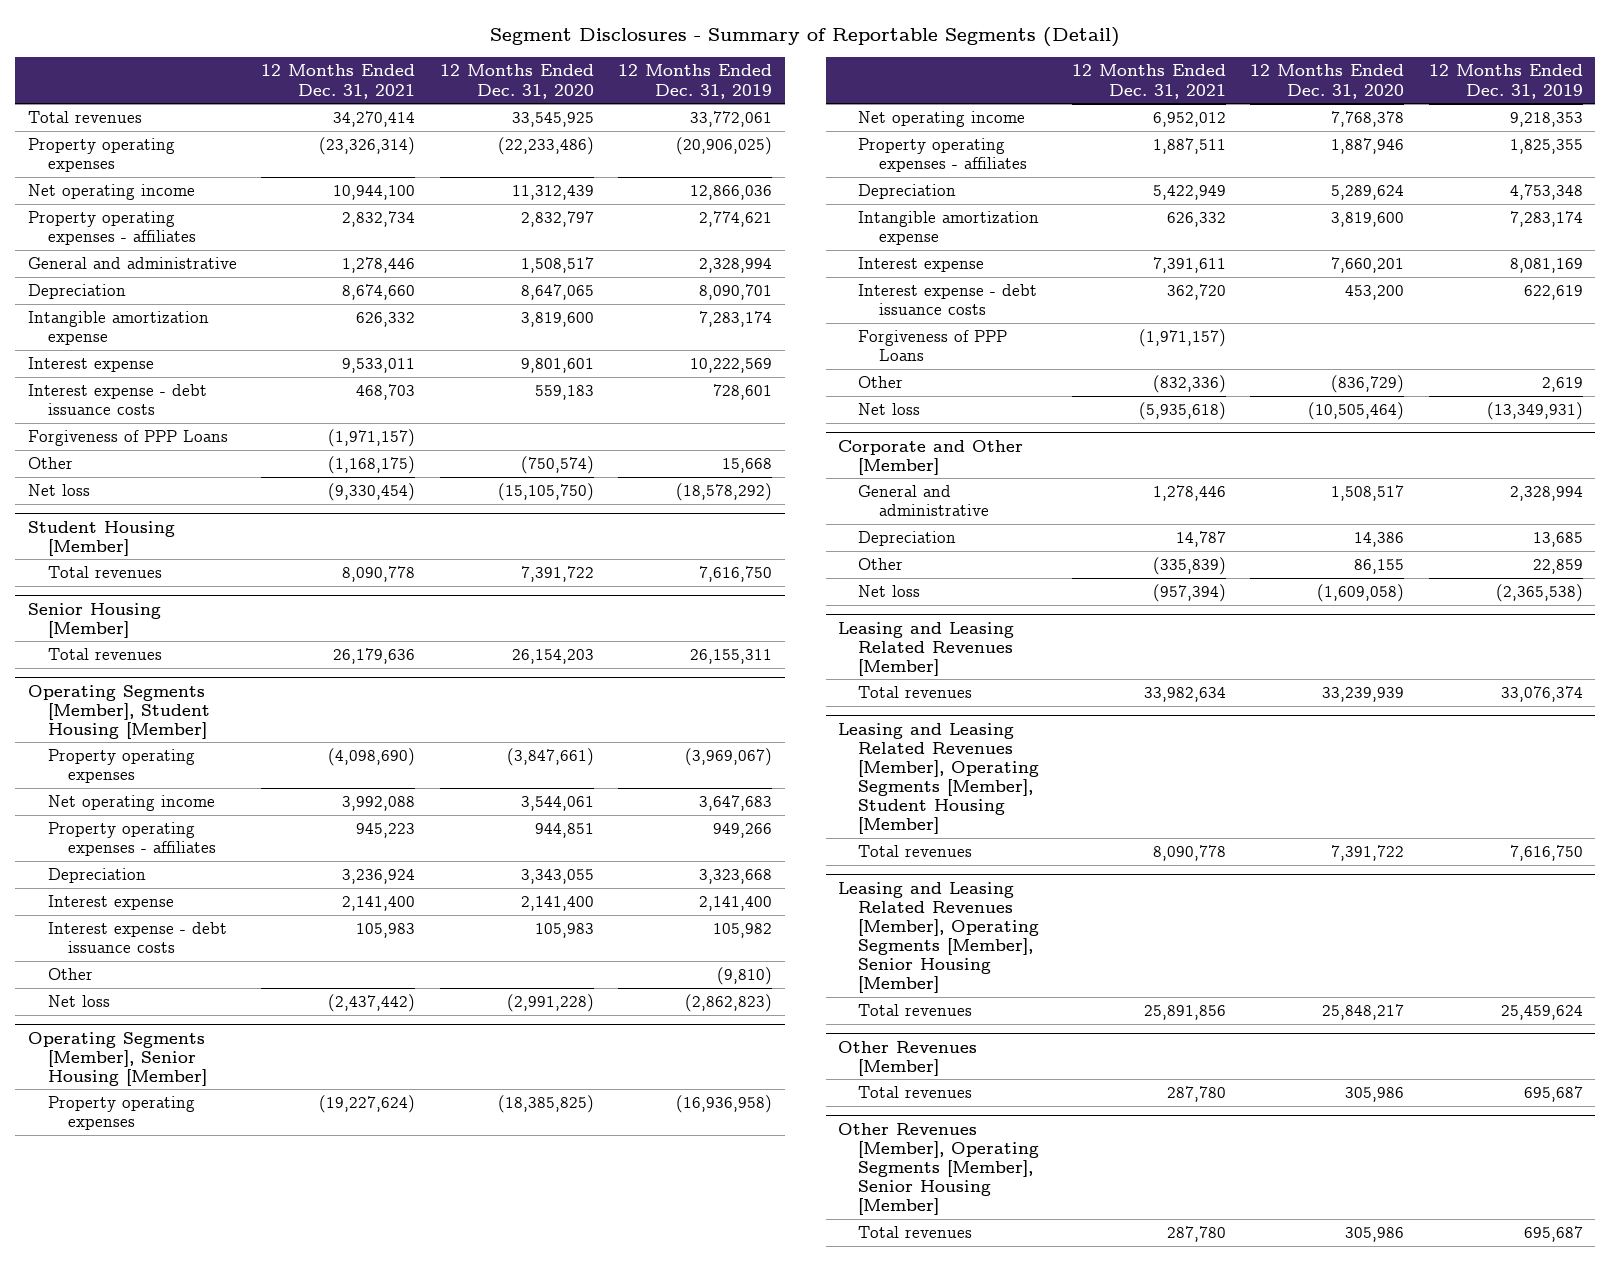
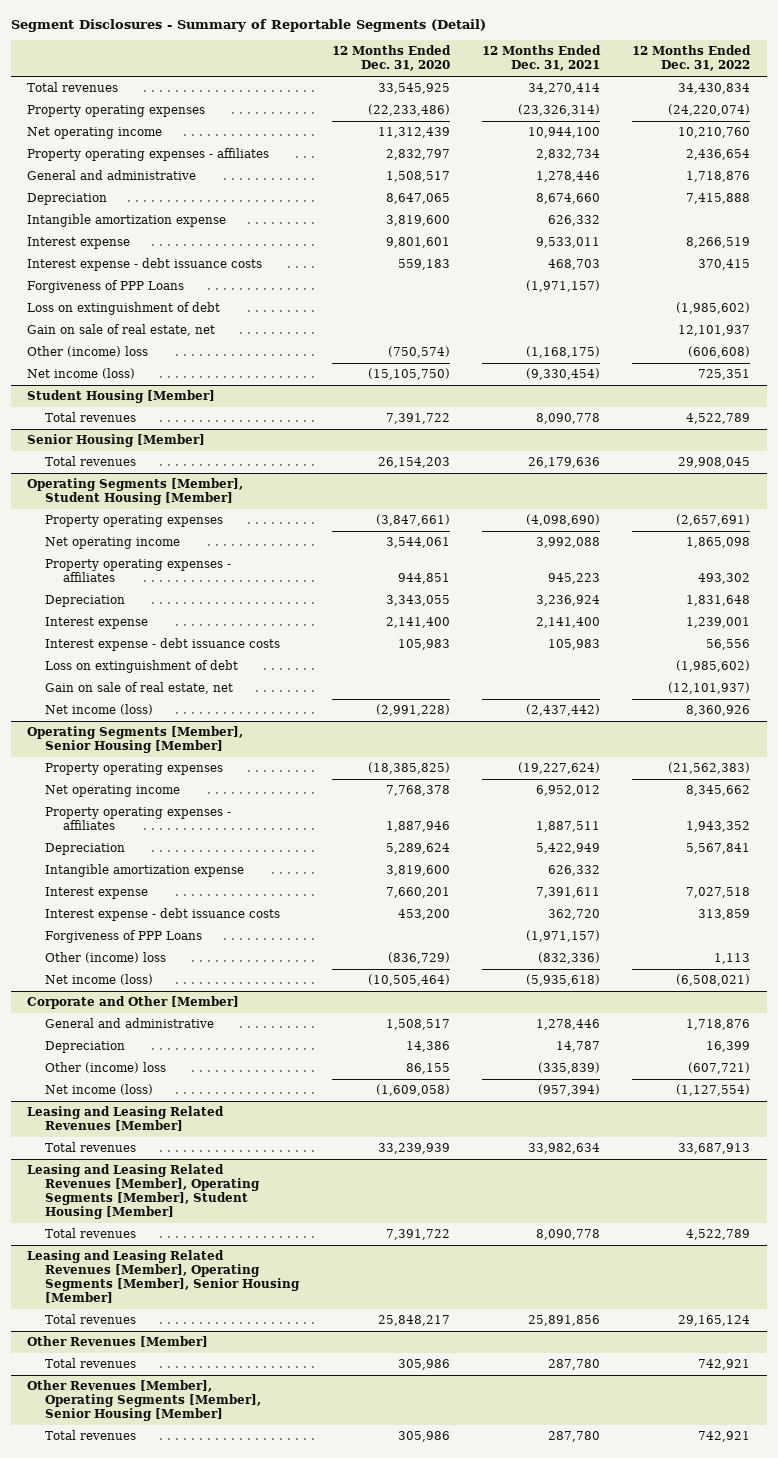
- | 12 Months Ended Dec. 31, 2021 | 12 Months Ended Dec. 31, 2020 | 12 Months Ended Dec. 31, 2019
+ | 12 Months Ended Dec. 31, 2020 | 12 Months Ended Dec. 31, 2021 | 12 Months Ended Dec. 31, 2022
- Other | (1,168,175) | (750,574) | 15,668
- Net loss | (9,330,454) | (15,105,750) | (18,578,292)
+ Loss on extinguishment of debt | | | (1,985,602)
+ Gain on sale of real estate, net | | | 12,101,937
+ Other (income) loss | (750,574) | (1,168,175) | (606,608)
+ Net income (loss) | (15,105,750) | (9,330,454) | 725,351
@ Operating Segments [Member], Student Housing [Member]
- Other | | | (9,810)
- Net loss | (2,437,442) | (2,991,228) | (2,862,823)
+ Loss on extinguishment of debt | | | (1,985,602)
+ Gain on sale of real estate, net | | | (12,101,937)
+ Net income (loss) | (2,991,228) | (2,437,442) | 8,360,926
@ Operating Segments [Member], Senior Housing [Member]
- Other | (832,336) | (836,729) | 2,619
- Net loss | (5,935,618) | (10,505,464) | (13,349,931)
+ Other (income) loss | (836,729) | (832,336) | 1,113
+ Net income (loss) | (10,505,464) | (5,935,618) | (6,508,021)
@ Corporate and Other [Member]
- Other | (335,839) | 86,155 | 22,859
- Net loss | (957,394) | (1,609,058) | (2,365,538)
+ Other (income) loss | 86,155 | (335,839) | (607,721)
+ Net income (loss) | (1,609,058) | (957,394) | (1,127,554)

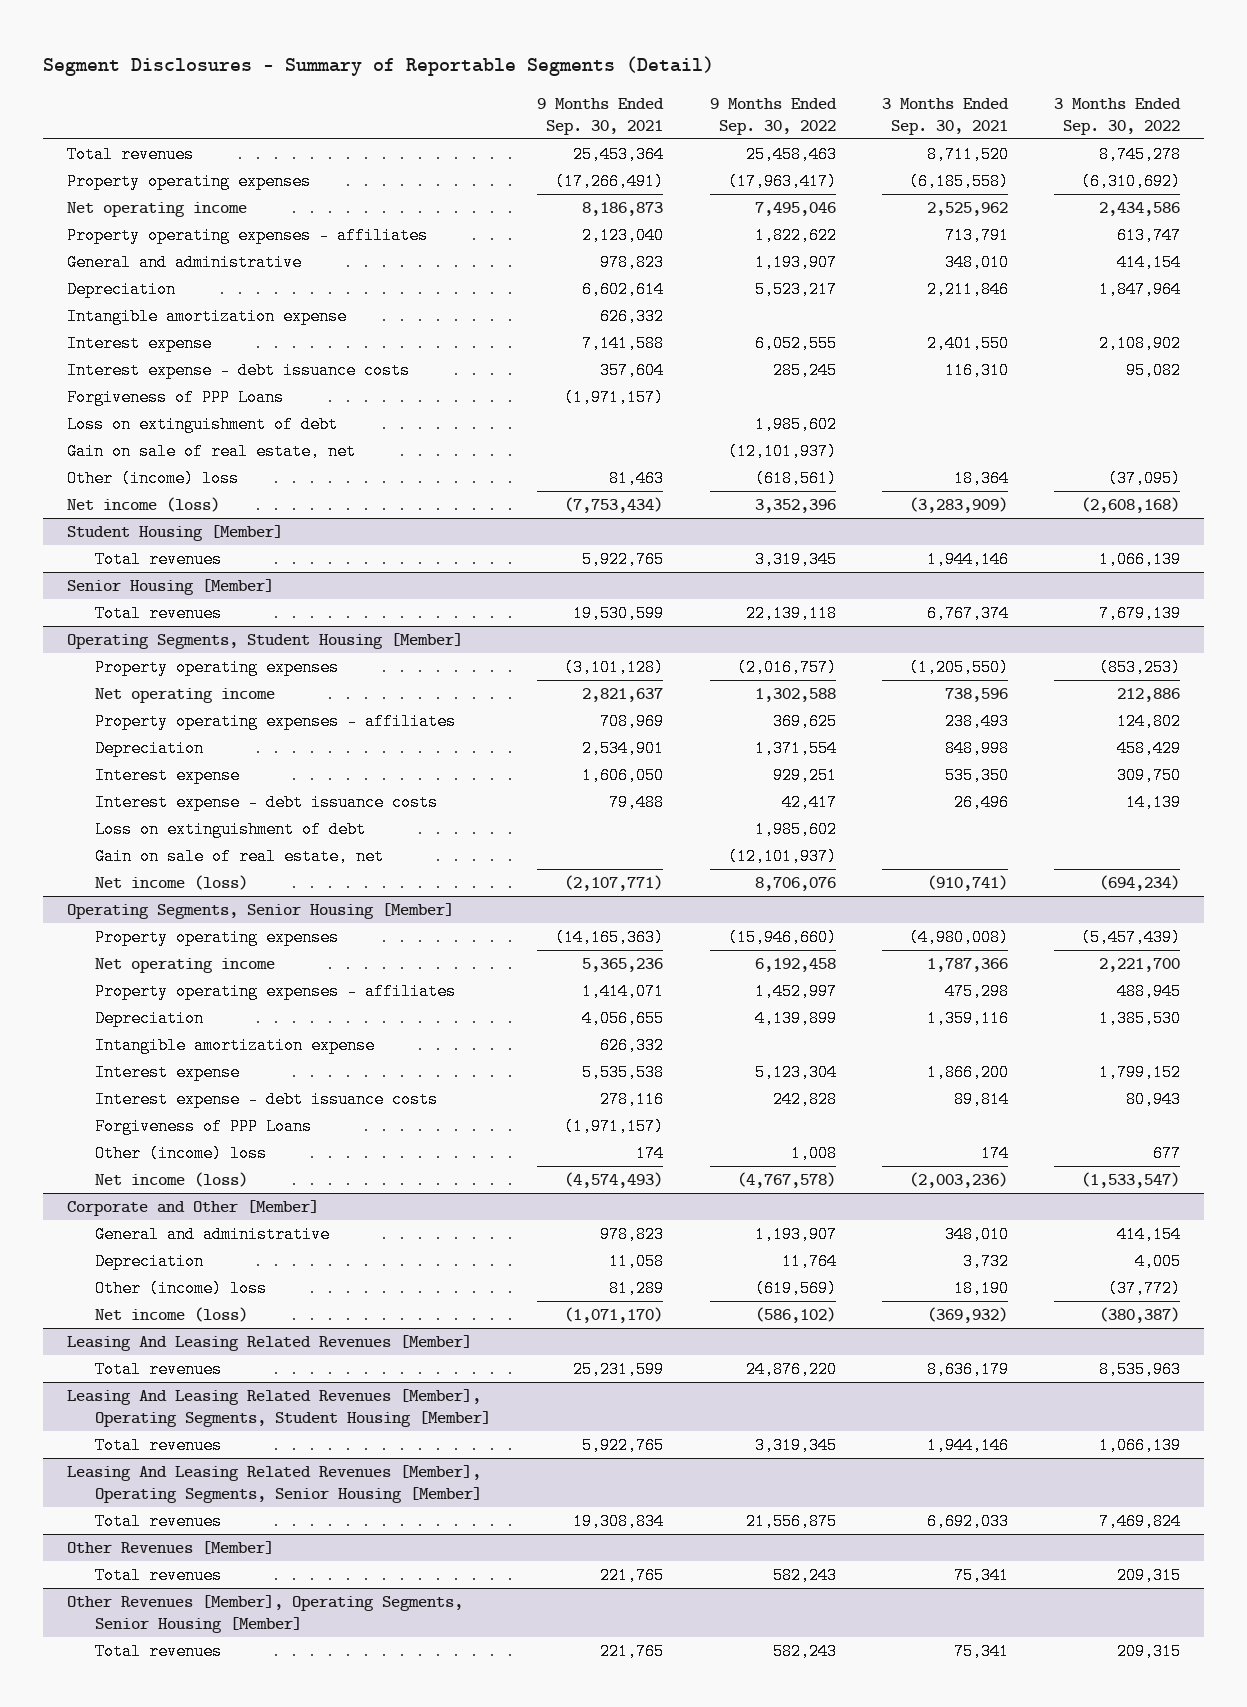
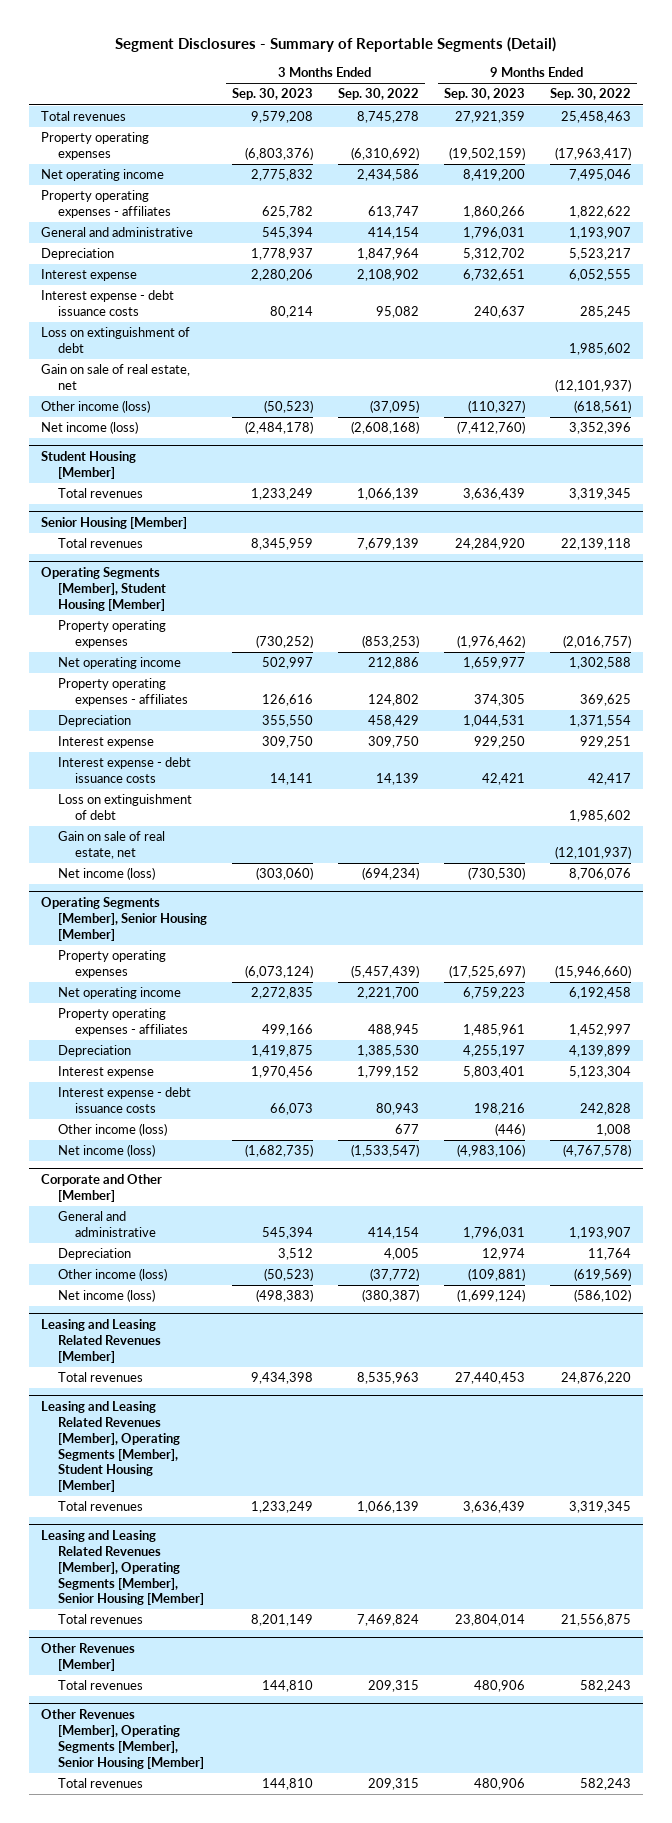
- | 9 Months Ended Sep. 30, 2021 | 9 Months Ended Sep. 30, 2022 | 3 Months Ended Sep. 30, 2021 | 3 Months Ended Sep. 30, 2022
+ | 3 Months Ended Sep. 30, 2023 | 3 Months Ended Sep. 30, 2022 | 9 Months Ended Sep. 30, 2023 | 9 Months Ended Sep. 30, 2022
- Intangible amortization expense | 626,332 | | |
- Forgiveness of PPP Loans | (1,971,157) | | |
- Other (income) loss | 81,463 | (618,561) | 18,364 | (37,095)
+ Other income (loss) | (50,523) | (37,095) | (110,327) | (618,561)
- Operating Segments, Student Housing [Member]
+ Operating Segments [Member], Student Housing [Member]
- Operating Segments, Senior Housing [Member]
+ Operating Segments [Member], Senior Housing [Member]
- Intangible amortization expense | 626,332 | | |
- Forgiveness of PPP Loans | (1,971,157) | | |
- Other (income) loss | 174 | 1,008 | 174 | 677
+ Other income (loss) | | 677 | (446) | 1,008
@ Corporate and Other [Member]
- Other (income) loss | 81,289 | (619,569) | 18,190 | (37,772)
+ Other income (loss) | (50,523) | (37,772) | (109,881) | (619,569)
- Leasing And Leasing Related Revenues [Member]
+ Leasing and Leasing Related Revenues [Member]
- Leasing And Leasing Related Revenues [Member], Operating Segments, Student Housing [Member]
+ Leasing and Leasing Related Revenues [Member], Operating Segments [Member], Student Housing [Member]
- Leasing And Leasing Related Revenues [Member], Operating Segments, Senior Housing [Member]
+ Leasing and Leasing Related Revenues [Member], Operating Segments [Member], Senior Housing [Member]
- Other Revenues [Member], Operating Segments, Senior Housing [Member]
+ Other Revenues [Member], Operating Segments [Member], Senior Housing [Member]

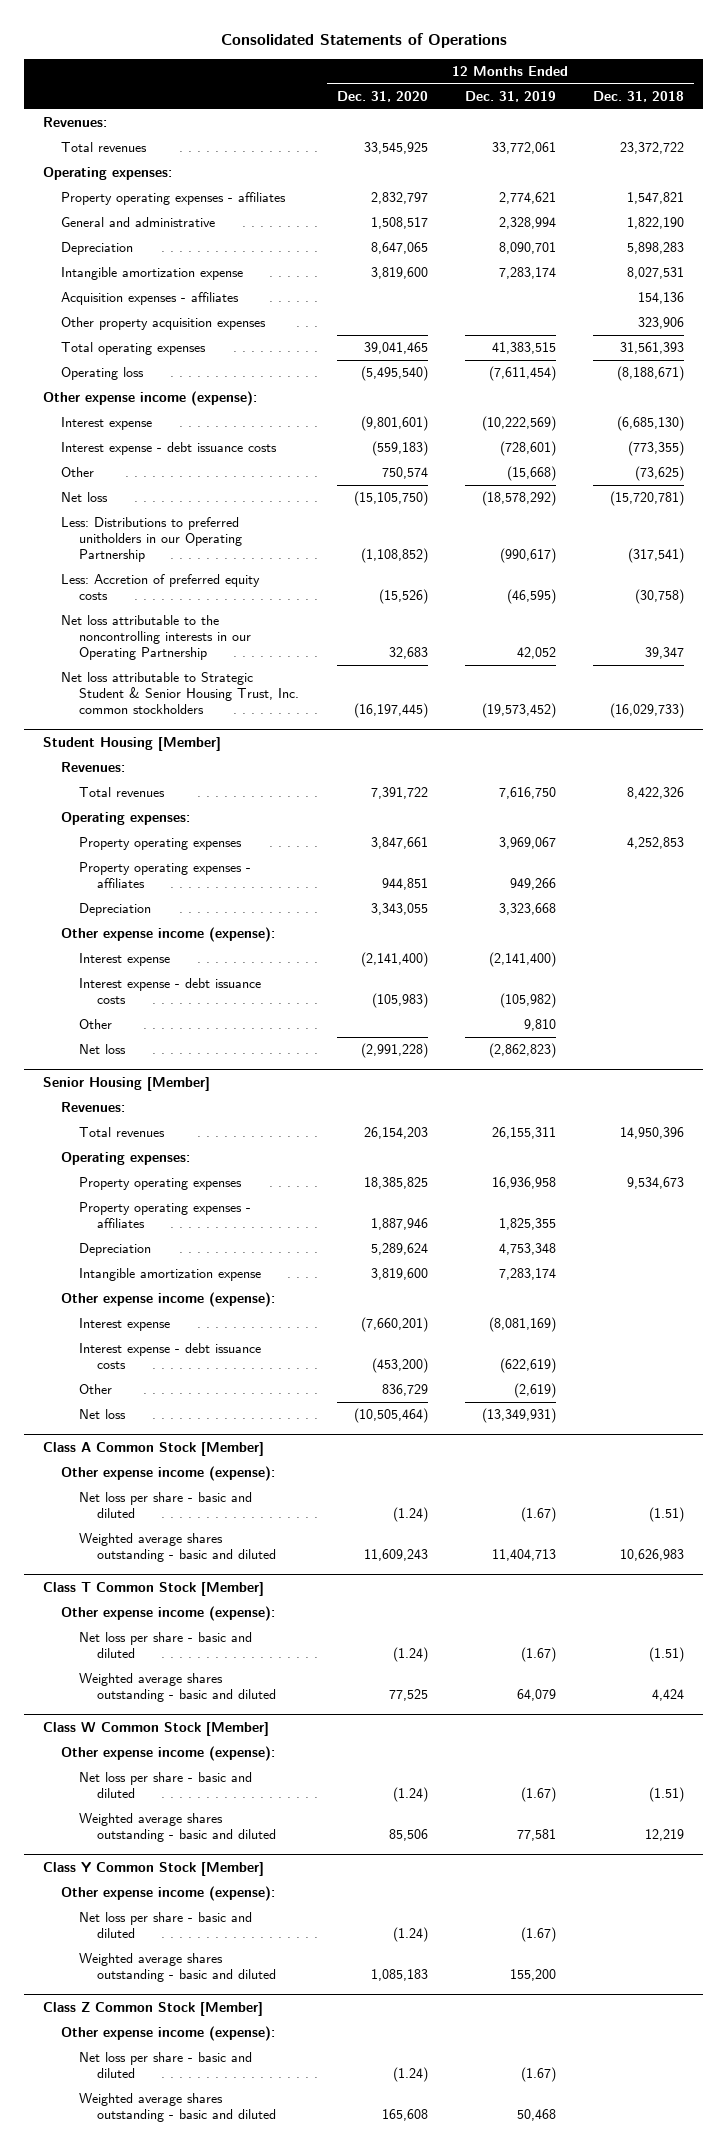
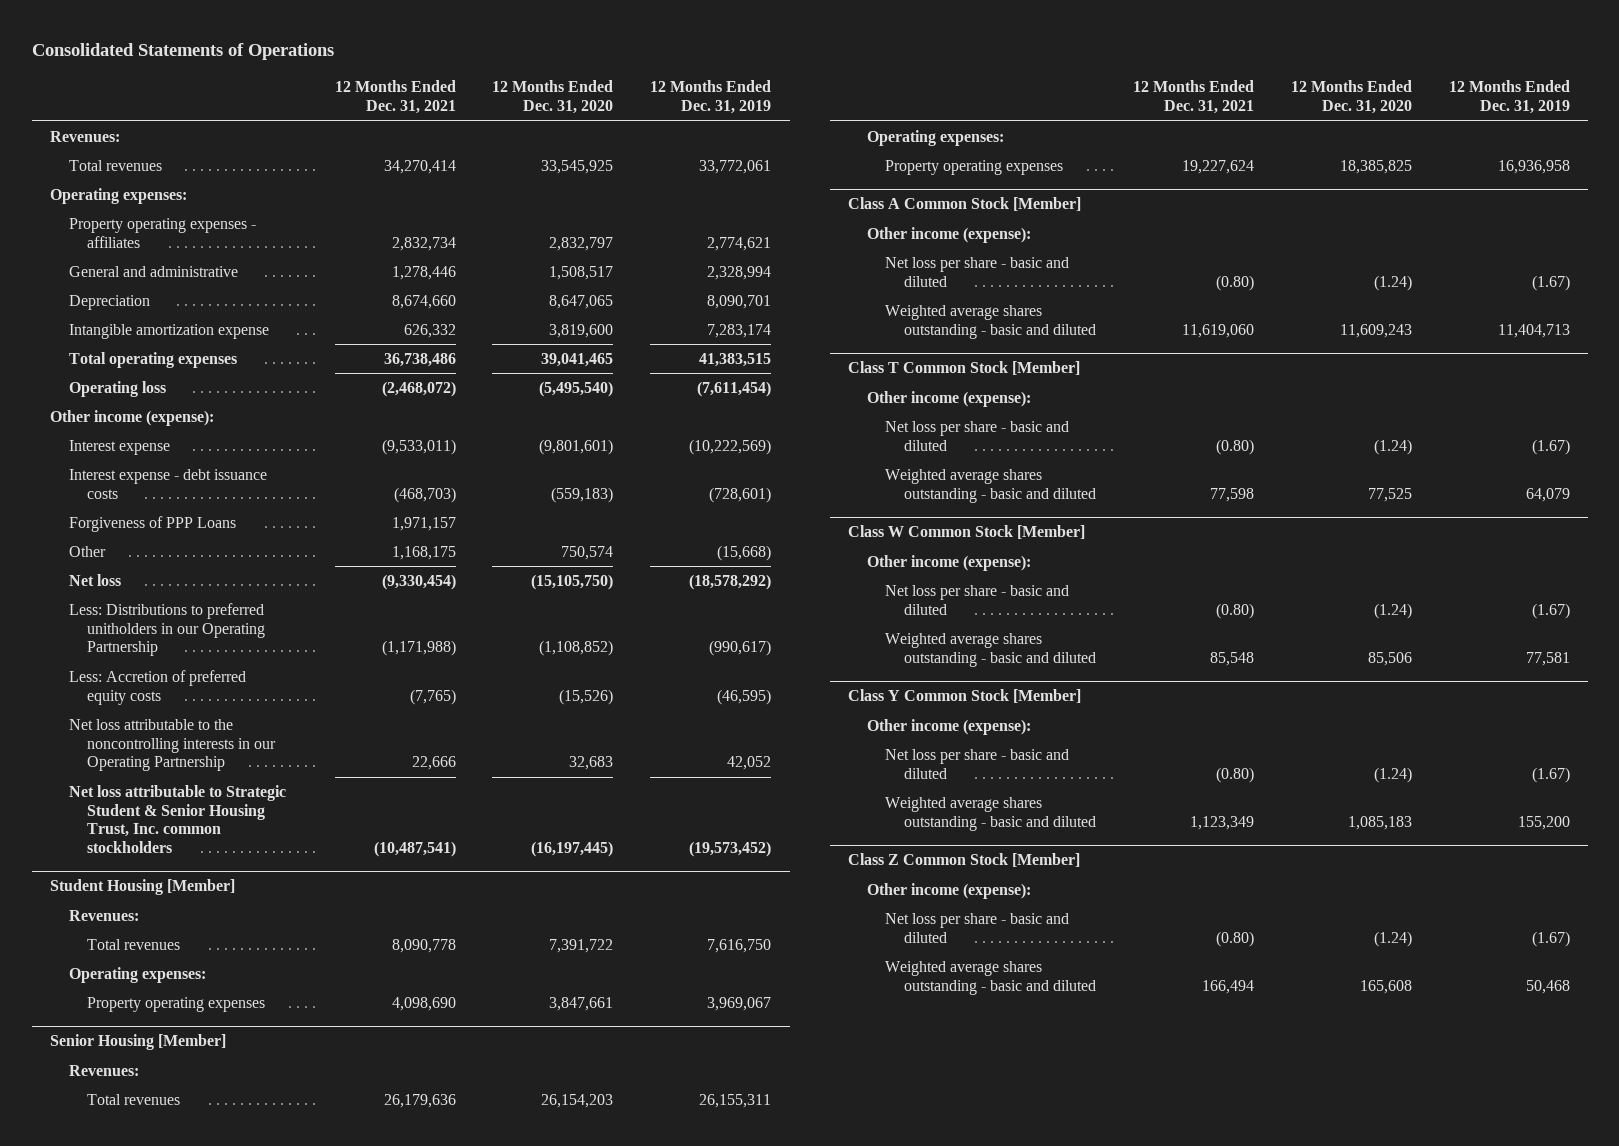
- | 12 Months Ended Dec. 31, 2020 | 12 Months Ended Dec. 31, 2019 | 12 Months Ended Dec. 31, 2018
+ | 12 Months Ended Dec. 31, 2021 | 12 Months Ended Dec. 31, 2020 | 12 Months Ended Dec. 31, 2019
- Acquisition expenses - affiliates | | | 154,136
- Other property acquisition expenses | | | 323,906
- Other expense income (expense):
+ Other income (expense):
+ Forgiveness of PPP Loans | 1,971,157 | |
@ Student Housing [Member]
- Property operating expenses - affiliates | 944,851 | 949,266 |
- Depreciation | 3,343,055 | 3,323,668 |
- Other expense income (expense):
- Interest expense | (2,141,400) | (2,141,400) |
- Interest expense - debt issuance costs | (105,983) | (105,982) |
- Other | | 9,810 |
- Net loss | (2,991,228) | (2,862,823) |
@ Senior Housing [Member]
- Property operating expenses - affiliates | 1,887,946 | 1,825,355 |
- Depreciation | 5,289,624 | 4,753,348 |
- Intangible amortization expense | 3,819,600 | 7,283,174 |
- Other expense income (expense):
- Interest expense | (7,660,201) | (8,081,169) |
- Interest expense - debt issuance costs | (453,200) | (622,619) |
- Other | 836,729 | (2,619) |
- Net loss | (10,505,464) | (13,349,931) |
@ Class A Common Stock [Member]
- Other expense income (expense):
+ Other income (expense):
@ Class T Common Stock [Member]
- Other expense income (expense):
+ Other income (expense):
@ Class W Common Stock [Member]
- Other expense income (expense):
+ Other income (expense):
@ Class Y Common Stock [Member]
- Other expense income (expense):
+ Other income (expense):
@ Class Z Common Stock [Member]
- Other expense income (expense):
+ Other income (expense):

